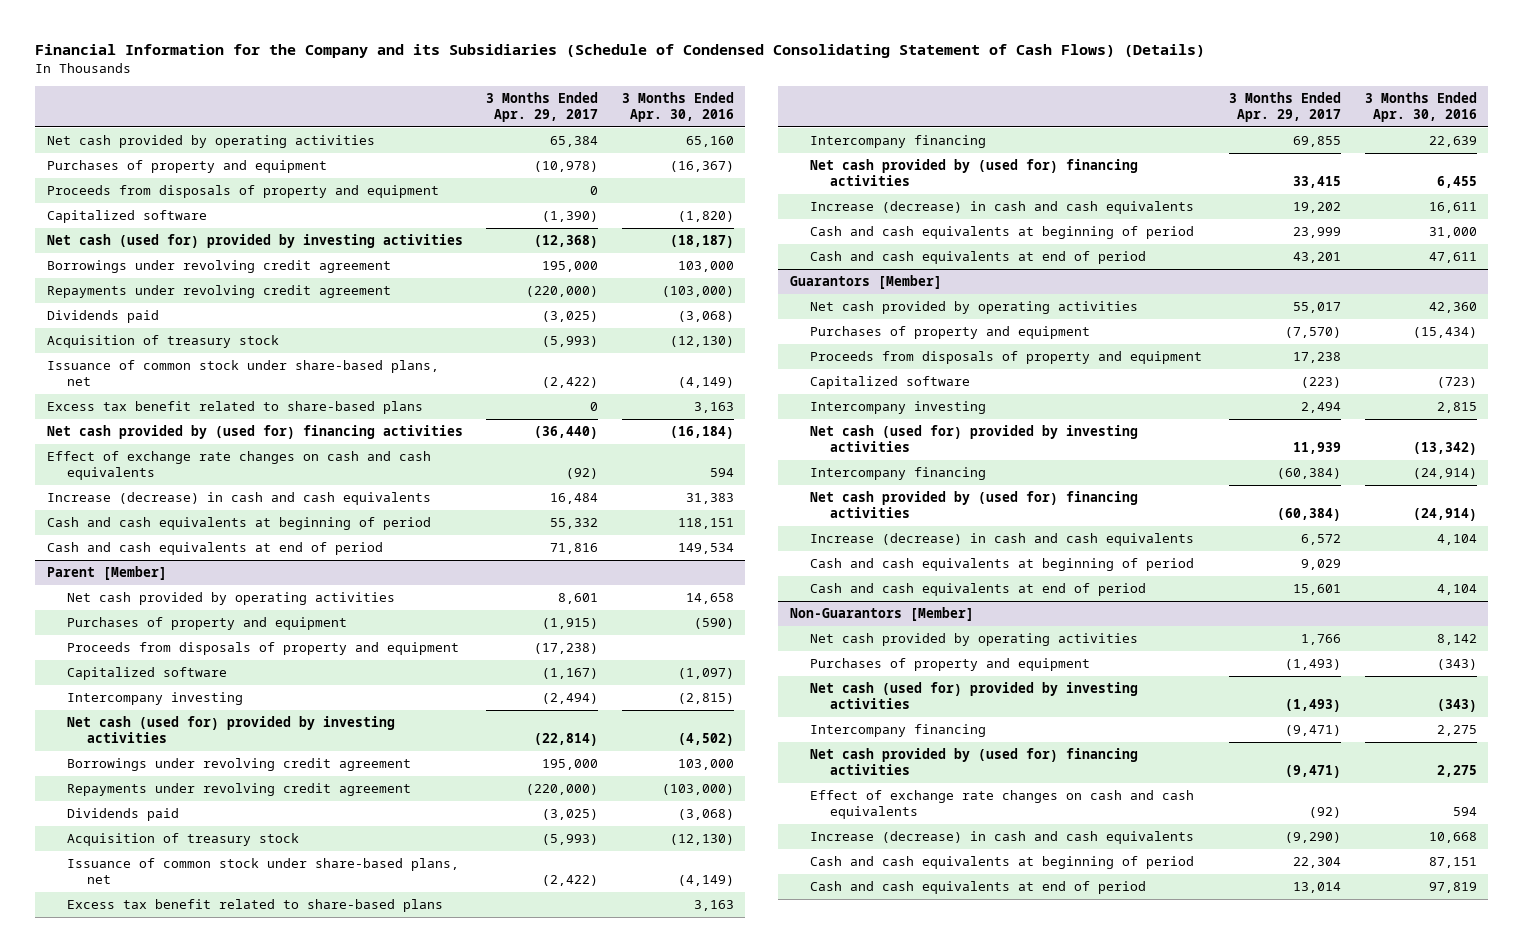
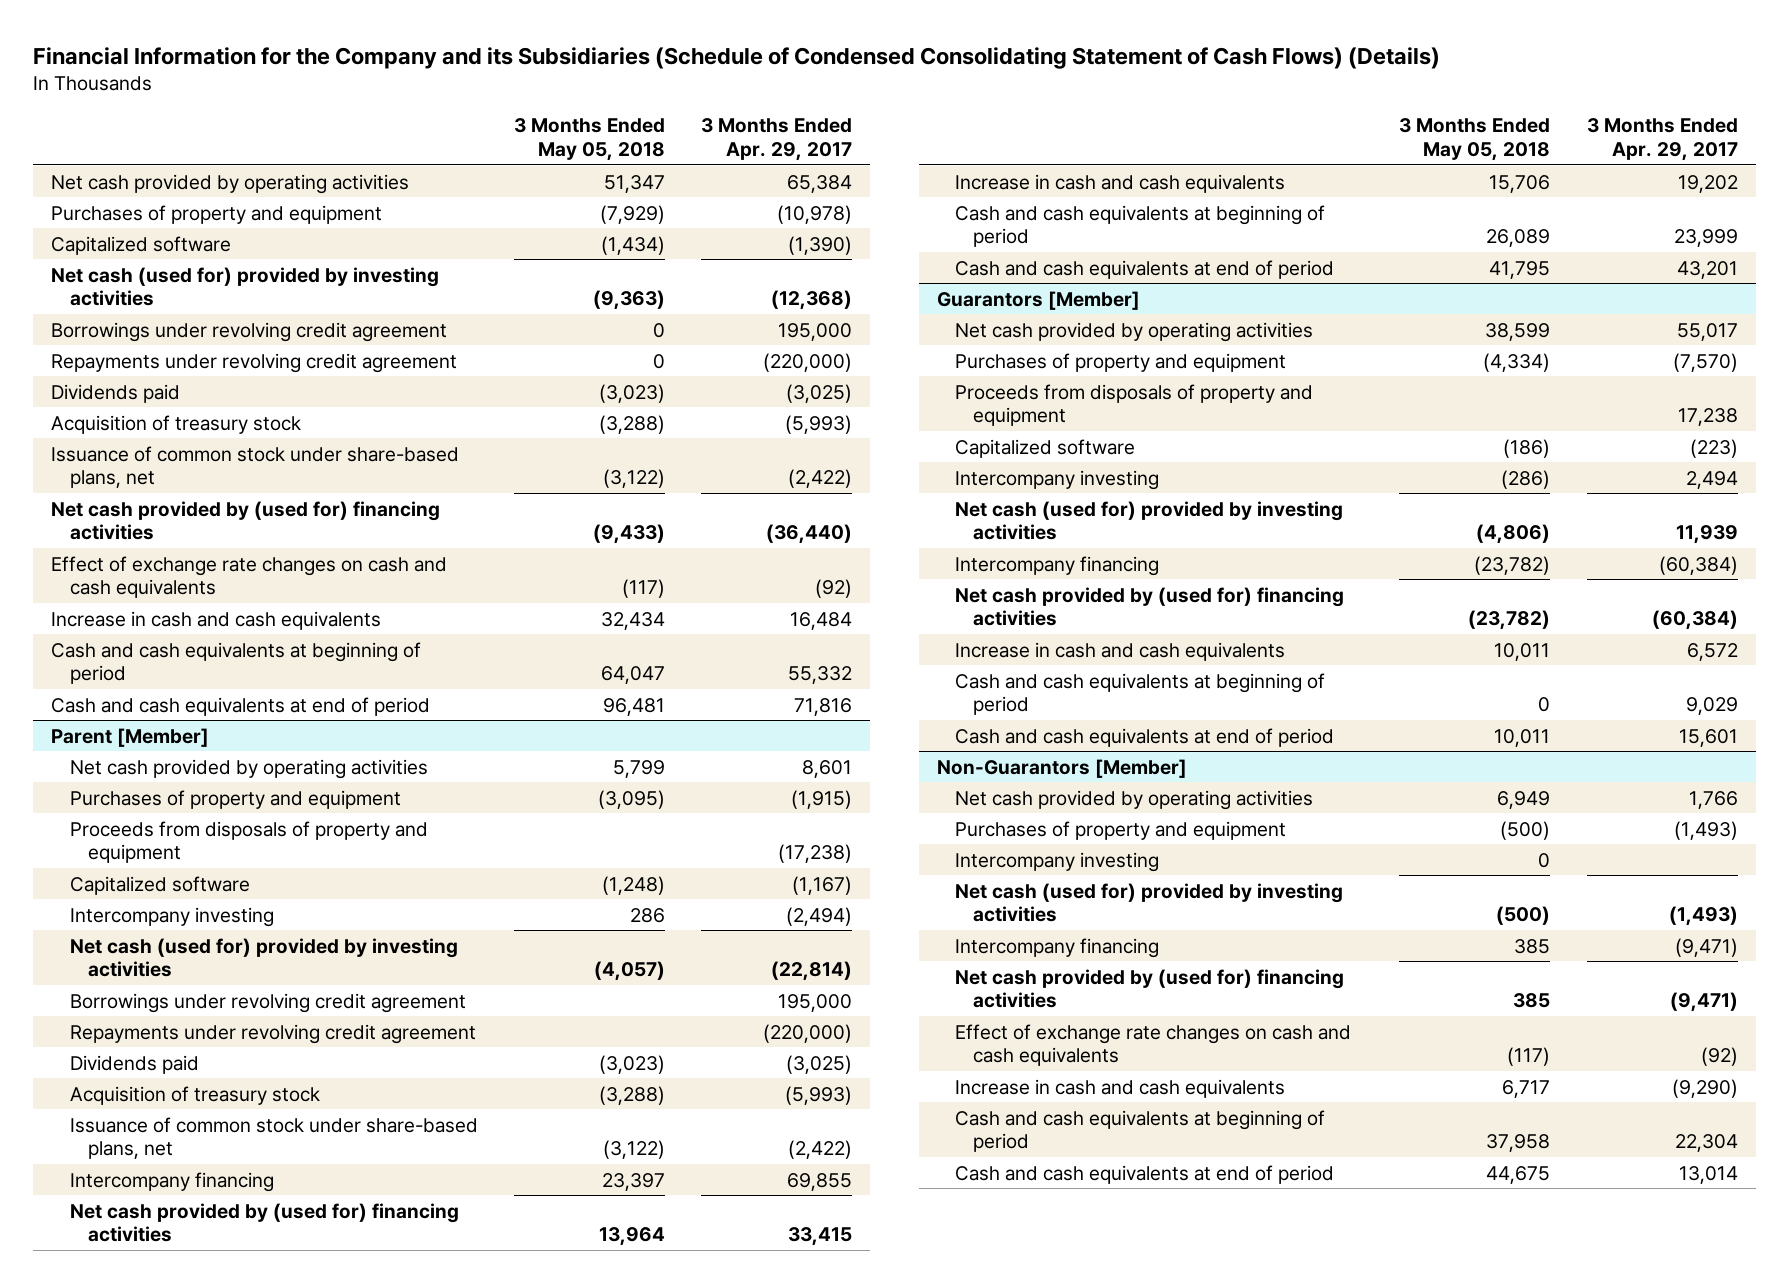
- | 3 Months Ended Apr. 29, 2017 | 3 Months Ended Apr. 30, 2016
+ | 3 Months Ended May 05, 2018 | 3 Months Ended Apr. 29, 2017
- Proceeds from disposals of property and equipment | 0 |
- Excess tax benefit related to share-based plans | 0 | 3,163
- Increase (decrease) in cash and cash equivalents | 16,484 | 31,383
+ Increase in cash and cash equivalents | 32,434 | 16,484
@ Parent [Member]
- Excess tax benefit related to share-based plans | | 3,163
- Increase (decrease) in cash and cash equivalents | 19,202 | 16,611
+ Increase in cash and cash equivalents | 15,706 | 19,202
@ Guarantors [Member]
- Increase (decrease) in cash and cash equivalents | 6,572 | 4,104
+ Increase in cash and cash equivalents | 10,011 | 6,572
@ Non-Guarantors [Member]
+ Intercompany investing | 0 |
- Increase (decrease) in cash and cash equivalents | (9,290) | 10,668
+ Increase in cash and cash equivalents | 6,717 | (9,290)

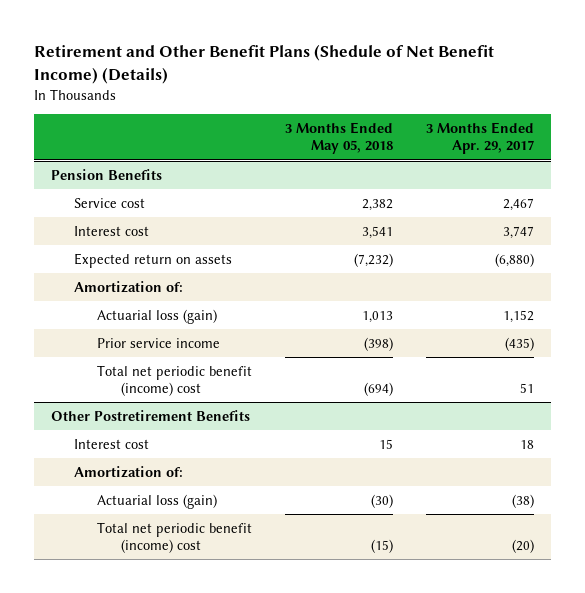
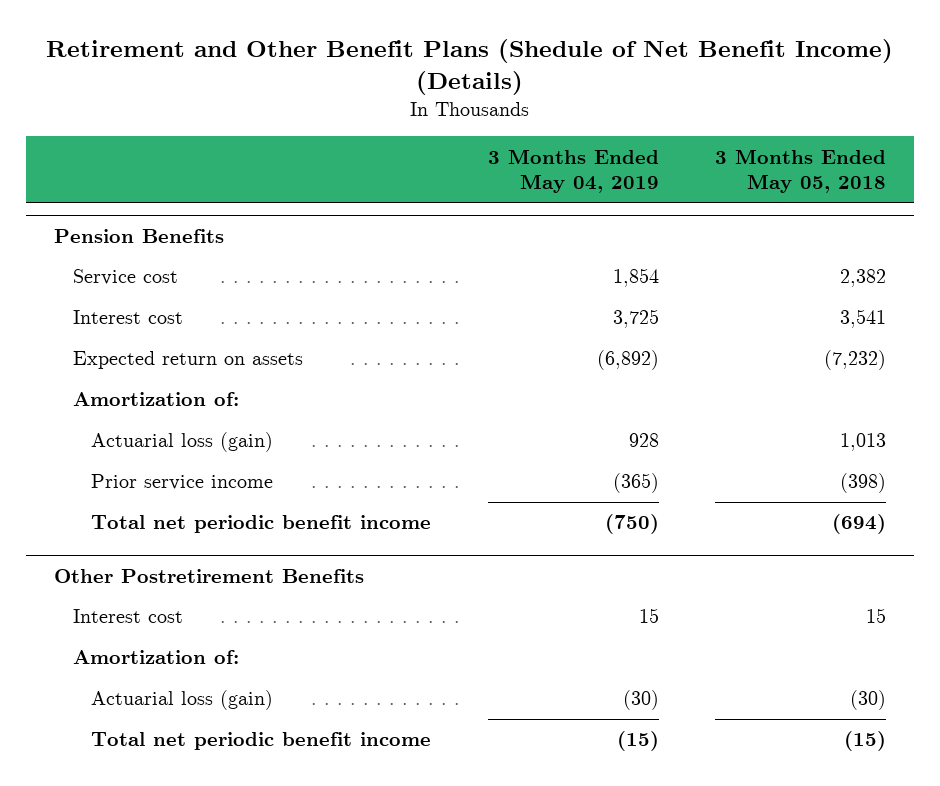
- | 3 Months Ended May 05, 2018 | 3 Months Ended Apr. 29, 2017
+ | 3 Months Ended May 04, 2019 | 3 Months Ended May 05, 2018
@ Pension Benefits
- Total net periodic benefit (income) cost | (694) | 51
+ Total net periodic benefit income | (750) | (694)
@ Other Postretirement Benefits
- Total net periodic benefit (income) cost | (15) | (20)
+ Total net periodic benefit income | (15) | (15)

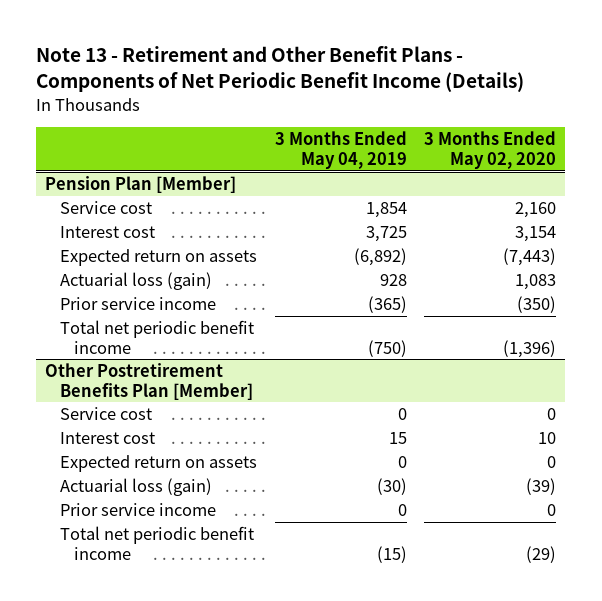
- Retirement and Other Benefit Plans (Shedule of Net Benefit Income) (Details)
+ Note 13 - Retirement and Other Benefit Plans - Components of Net Periodic Benefit Income (Details)
- | 3 Months Ended May 04, 2019 | 3 Months Ended May 05, 2018
+ | 3 Months Ended May 04, 2019 | 3 Months Ended May 02, 2020
- Pension Benefits
+ Pension Plan [Member]
- Amortization of:
- Other Postretirement Benefits
+ Other Postretirement Benefits Plan [Member]
+ Service cost | 0 | 0
- Amortization of:
+ Expected return on assets | 0 | 0
+ Prior service income | 0 | 0

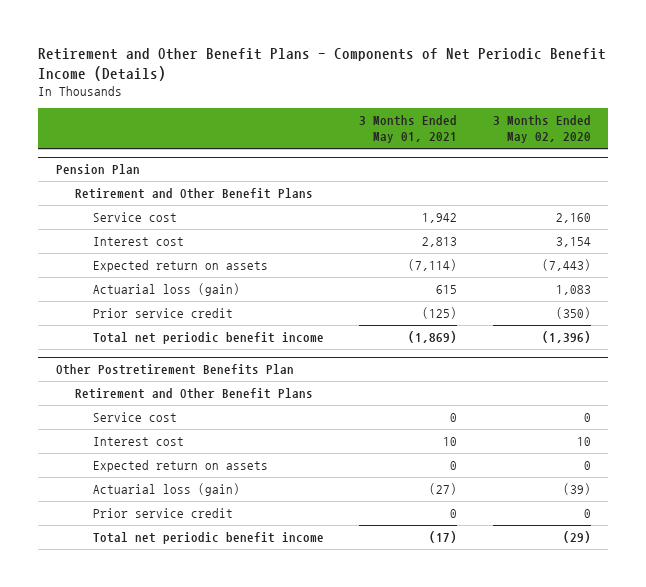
- Note 13 - Retirement and Other Benefit Plans - Components of Net Periodic Benefit Income (Details)
+ Retirement and Other Benefit Plans - Components of Net Periodic Benefit Income (Details)
- | 3 Months Ended May 04, 2019 | 3 Months Ended May 02, 2020
+ | 3 Months Ended May 01, 2021 | 3 Months Ended May 02, 2020
- Pension Plan [Member]
+ Pension Plan
+ Retirement and Other Benefit Plans
- Prior service income | (365) | (350)
+ Prior service credit | (125) | (350)
- Other Postretirement Benefits Plan [Member]
+ Other Postretirement Benefits Plan
+ Retirement and Other Benefit Plans
- Prior service income | 0 | 0
+ Prior service credit | 0 | 0

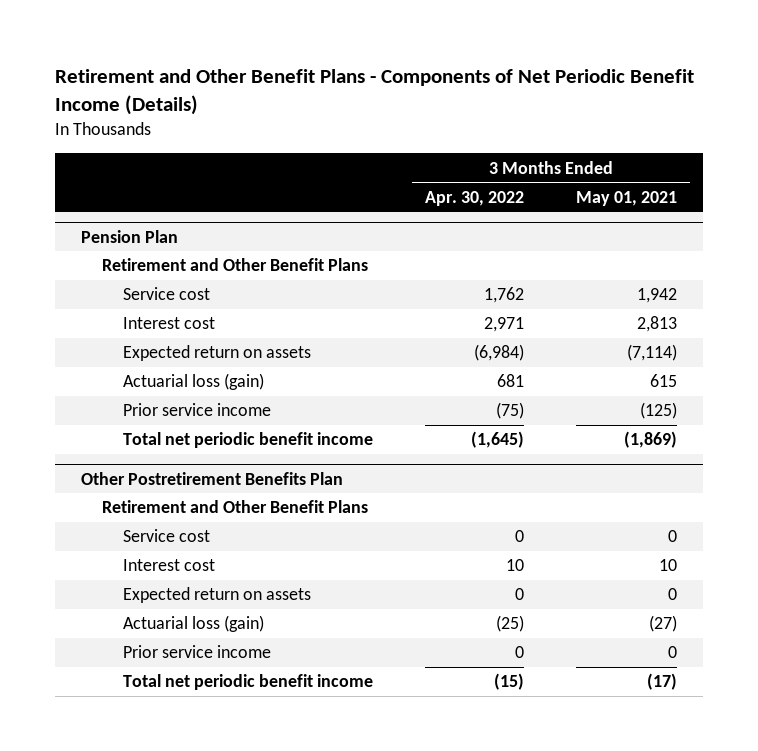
- | 3 Months Ended May 01, 2021 | 3 Months Ended May 02, 2020
+ | 3 Months Ended Apr. 30, 2022 | 3 Months Ended May 01, 2021
@ Pension Plan
- Prior service credit | (125) | (350)
+ Prior service income | (75) | (125)
@ Other Postretirement Benefits Plan
- Prior service credit | 0 | 0
+ Prior service income | 0 | 0

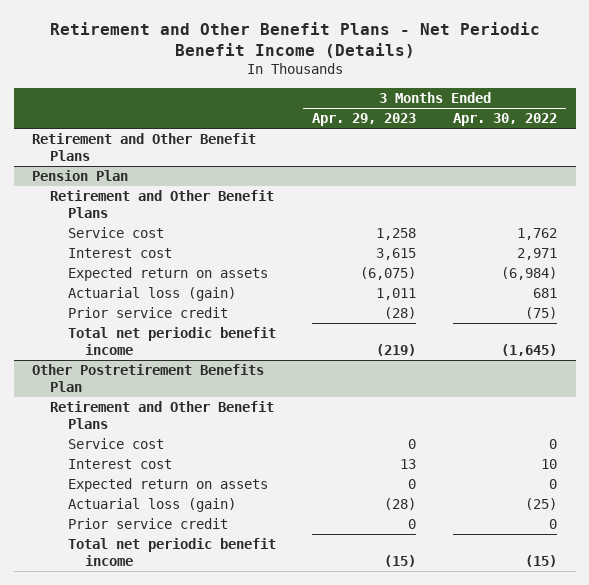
- Retirement and Other Benefit Plans - Components of Net Periodic Benefit Income (Details)
+ Retirement and Other Benefit Plans - Net Periodic Benefit Income (Details)
- | 3 Months Ended Apr. 30, 2022 | 3 Months Ended May 01, 2021
+ | 3 Months Ended Apr. 29, 2023 | 3 Months Ended Apr. 30, 2022
+ Retirement and Other Benefit Plans
@ Pension Plan
- Prior service income | (75) | (125)
+ Prior service credit | (28) | (75)
@ Other Postretirement Benefits Plan
- Prior service income | 0 | 0
+ Prior service credit | 0 | 0

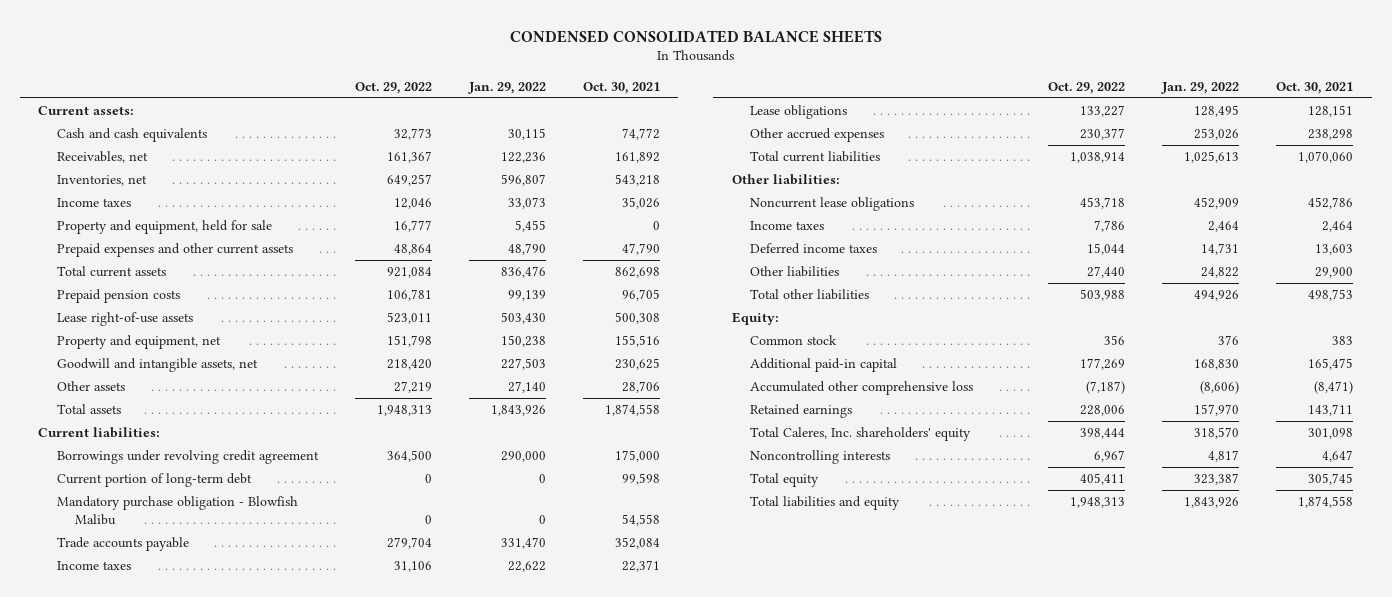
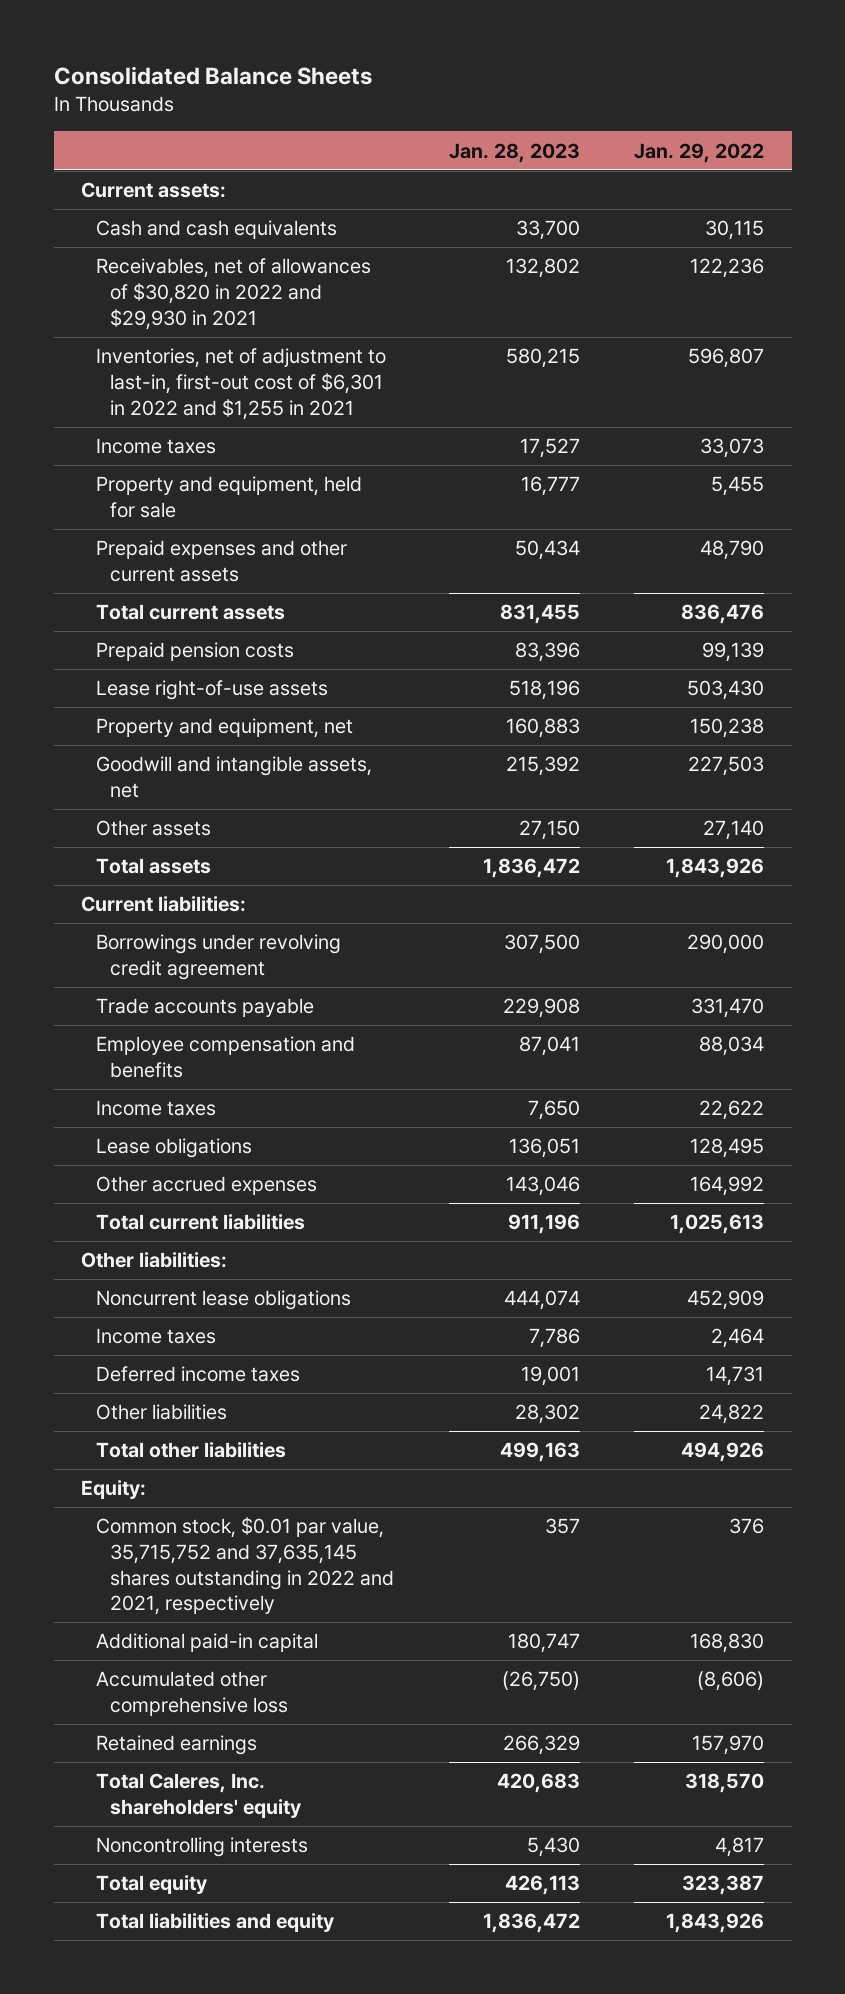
- CONDENSED CONSOLIDATED BALANCE SHEETS
+ Consolidated Balance Sheets
- | Oct. 29, 2022 | Jan. 29, 2022 | Oct. 30, 2021
+ | Jan. 28, 2023 | Jan. 29, 2022
- Receivables, net | 161,367 | 122,236 | 161,892
- Inventories, net | 649,257 | 596,807 | 543,218
+ Receivables, net of allowances of $30,820 in 2022 and $29,930 in 2021 | 132,802 | 122,236
+ Inventories, net of adjustment to last-in, first-out cost of $6,301 in 2022 and $1,255 in 2021 | 580,215 | 596,807
- Current portion of long-term debt | 0 | 0 | 99,598
- Mandatory purchase obligation - Blowfish Malibu | 0 | 0 | 54,558
+ Employee compensation and benefits | 87,041 | 88,034
- Other accrued expenses | 230,377 | 253,026 | 238,298
+ Other accrued expenses | 143,046 | 164,992
- Common stock | 356 | 376 | 383
+ Common stock, $0.01 par value, 35,715,752 and 37,635,145 shares outstanding in 2022 and 2021, respectively | 357 | 376

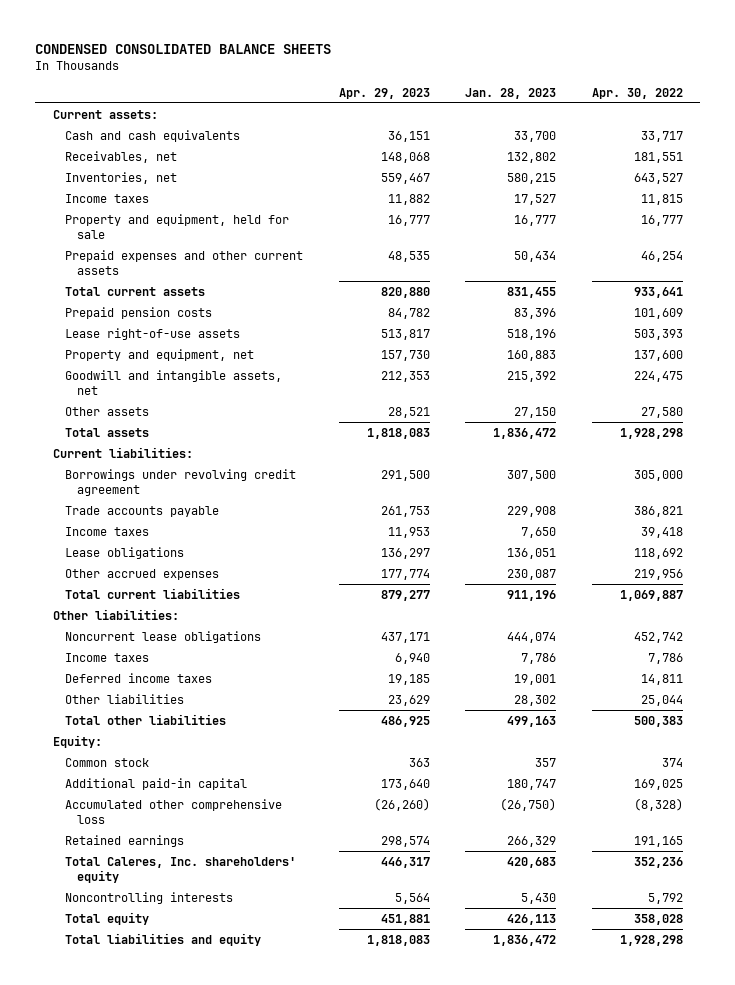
- Consolidated Balance Sheets
+ CONDENSED CONSOLIDATED BALANCE SHEETS
- | Jan. 28, 2023 | Jan. 29, 2022
+ | Apr. 29, 2023 | Jan. 28, 2023 | Apr. 30, 2022
- Receivables, net of allowances of $30,820 in 2022 and $29,930 in 2021 | 132,802 | 122,236
- Inventories, net of adjustment to last-in, first-out cost of $6,301 in 2022 and $1,255 in 2021 | 580,215 | 596,807
+ Receivables, net | 148,068 | 132,802 | 181,551
+ Inventories, net | 559,467 | 580,215 | 643,527
- Employee compensation and benefits | 87,041 | 88,034
- Other accrued expenses | 143,046 | 164,992
+ Other accrued expenses | 177,774 | 230,087 | 219,956
- Common stock, $0.01 par value, 35,715,752 and 37,635,145 shares outstanding in 2022 and 2021, respectively | 357 | 376
+ Common stock | 363 | 357 | 374

